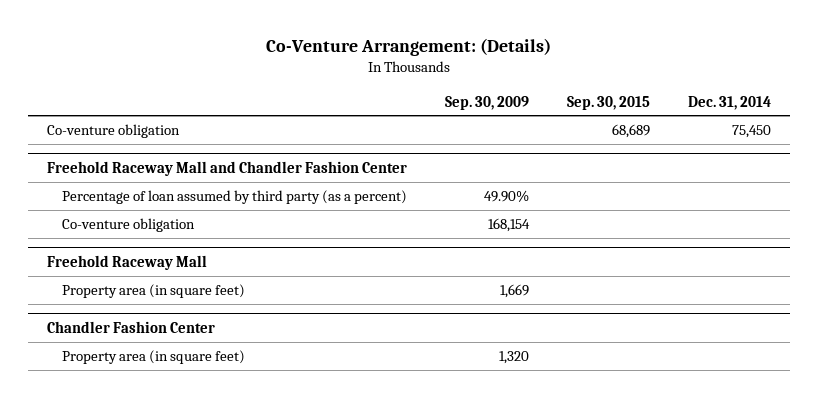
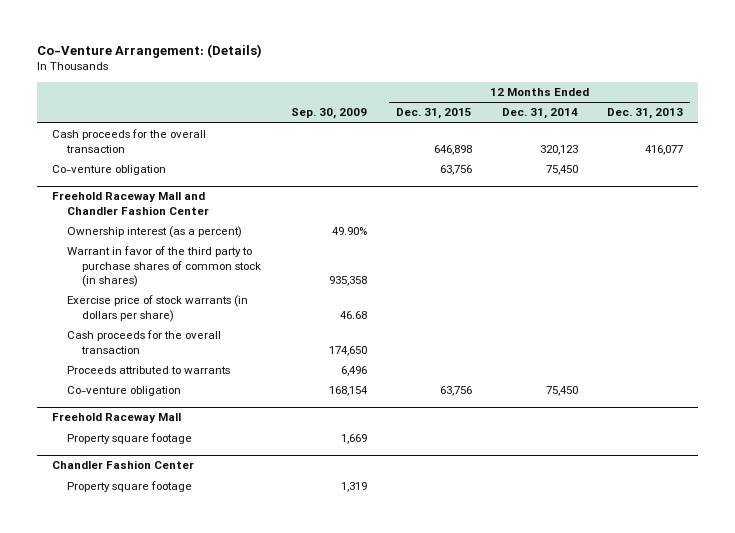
- | Sep. 30, 2009 | Sep. 30, 2015 | Dec. 31, 2014
+ | Sep. 30, 2009 | 12 Months Ended Dec. 31, 2015 | 12 Months Ended Dec. 31, 2014 | 12 Months Ended Dec. 31, 2013
+ Cash proceeds for the overall transaction | | 646,898 | 320,123 | 416,077
@ Freehold Raceway Mall and Chandler Fashion Center
- Percentage of loan assumed by third party (as a percent) | 49.90% | |
+ Ownership interest (as a percent) | 49.90% | | |
+ Warrant in favor of the third party to purchase shares of common stock (in shares) | 935,358 | | |
+ Exercise price of stock warrants (in dollars per share) | 46.68 | | |
+ Cash proceeds for the overall transaction | 174,650 | | |
+ Proceeds attributed to warrants | 6,496 | | |
@ Freehold Raceway Mall
- Property area (in square feet) | 1,669 | |
+ Property square footage | 1,669 | | |
@ Chandler Fashion Center
- Property area (in square feet) | 1,320 | |
+ Property square footage | 1,319 | | |

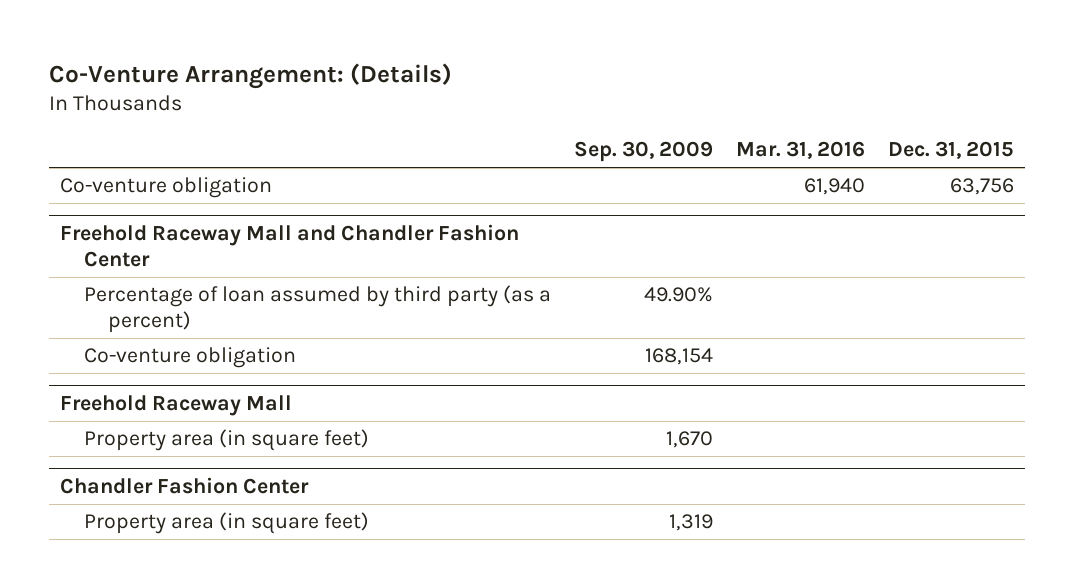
- | Sep. 30, 2009 | 12 Months Ended Dec. 31, 2015 | 12 Months Ended Dec. 31, 2014 | 12 Months Ended Dec. 31, 2013
+ | Sep. 30, 2009 | Mar. 31, 2016 | Dec. 31, 2015
- Cash proceeds for the overall transaction | | 646,898 | 320,123 | 416,077
@ Freehold Raceway Mall and Chandler Fashion Center
- Ownership interest (as a percent) | 49.90% | | |
- Warrant in favor of the third party to purchase shares of common stock (in shares) | 935,358 | | |
- Exercise price of stock warrants (in dollars per share) | 46.68 | | |
- Cash proceeds for the overall transaction | 174,650 | | |
- Proceeds attributed to warrants | 6,496 | | |
+ Percentage of loan assumed by third party (as a percent) | 49.90% | |
@ Freehold Raceway Mall
- Property square footage | 1,669 | | |
+ Property area (in square feet) | 1,670 | |
@ Chandler Fashion Center
- Property square footage | 1,319 | | |
+ Property area (in square feet) | 1,319 | |

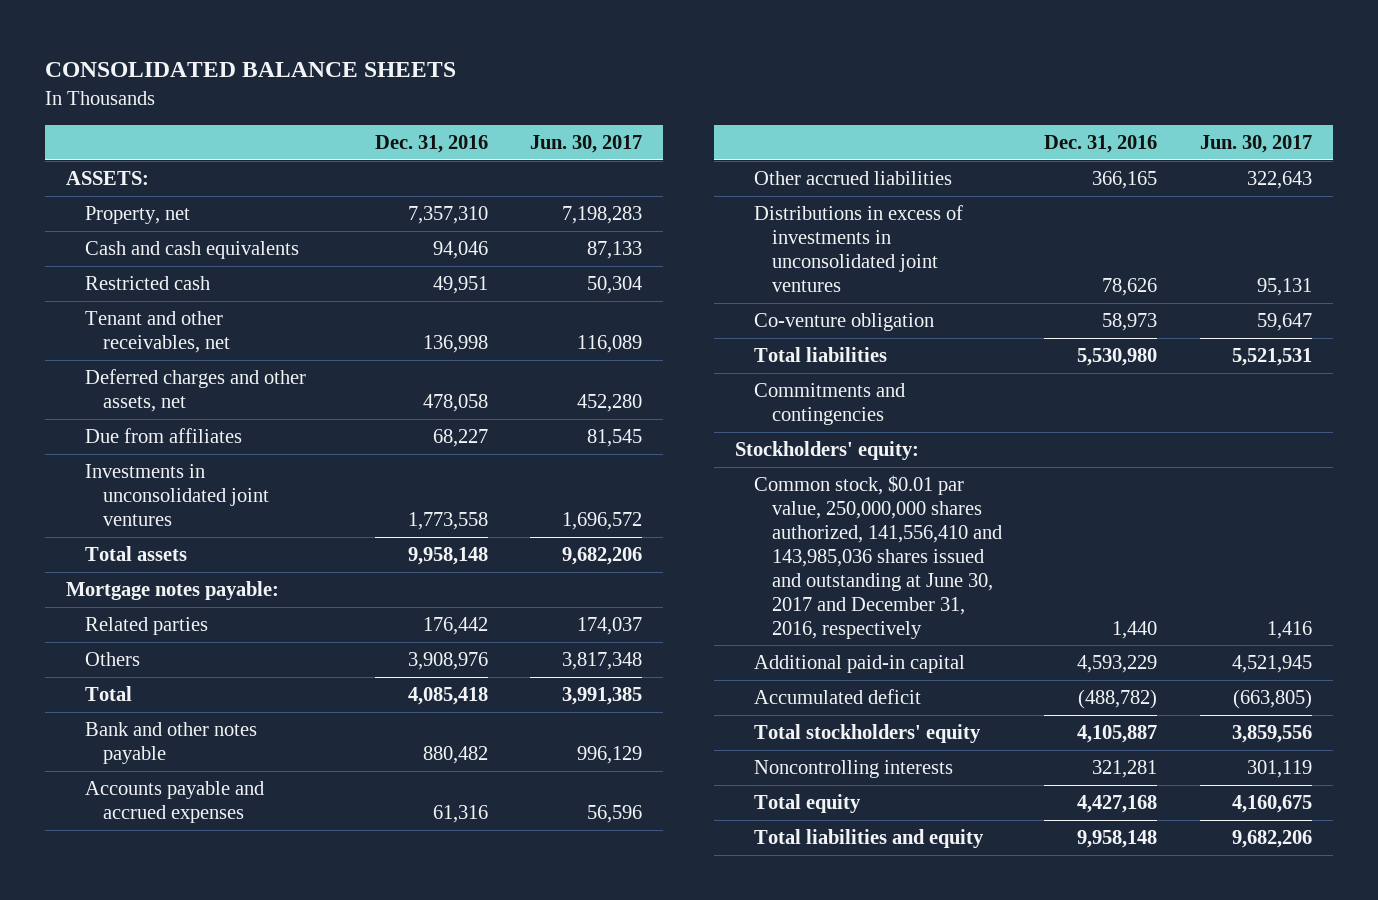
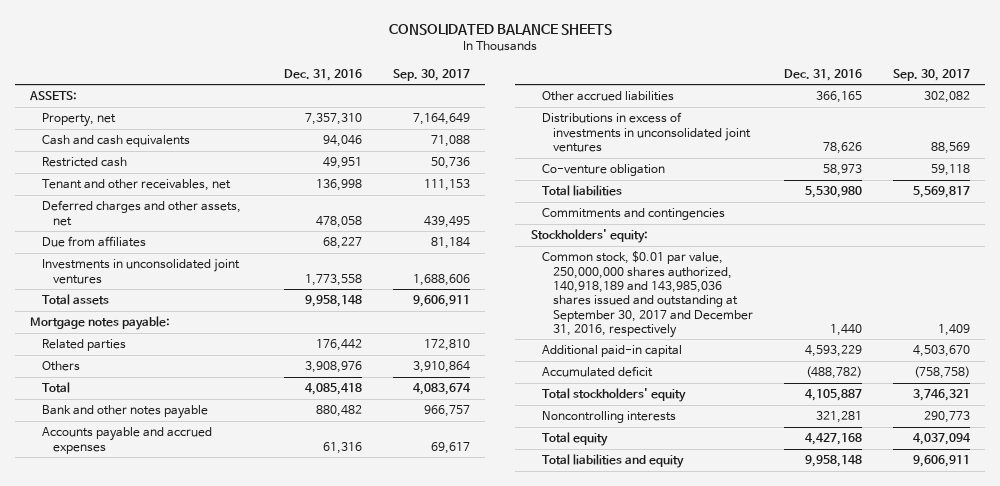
- | Dec. 31, 2016 | Jun. 30, 2017
+ | Dec. 31, 2016 | Sep. 30, 2017
- Common stock, $0.01 par value, 250,000,000 shares authorized, 141,556,410 and 143,985,036 shares issued and outstanding at June 30, 2017 and December 31, 2016, respectively | 1,440 | 1,416
+ Common stock, $0.01 par value, 250,000,000 shares authorized, 140,918,189 and 143,985,036 shares issued and outstanding at September 30, 2017 and December 31, 2016, respectively | 1,440 | 1,409

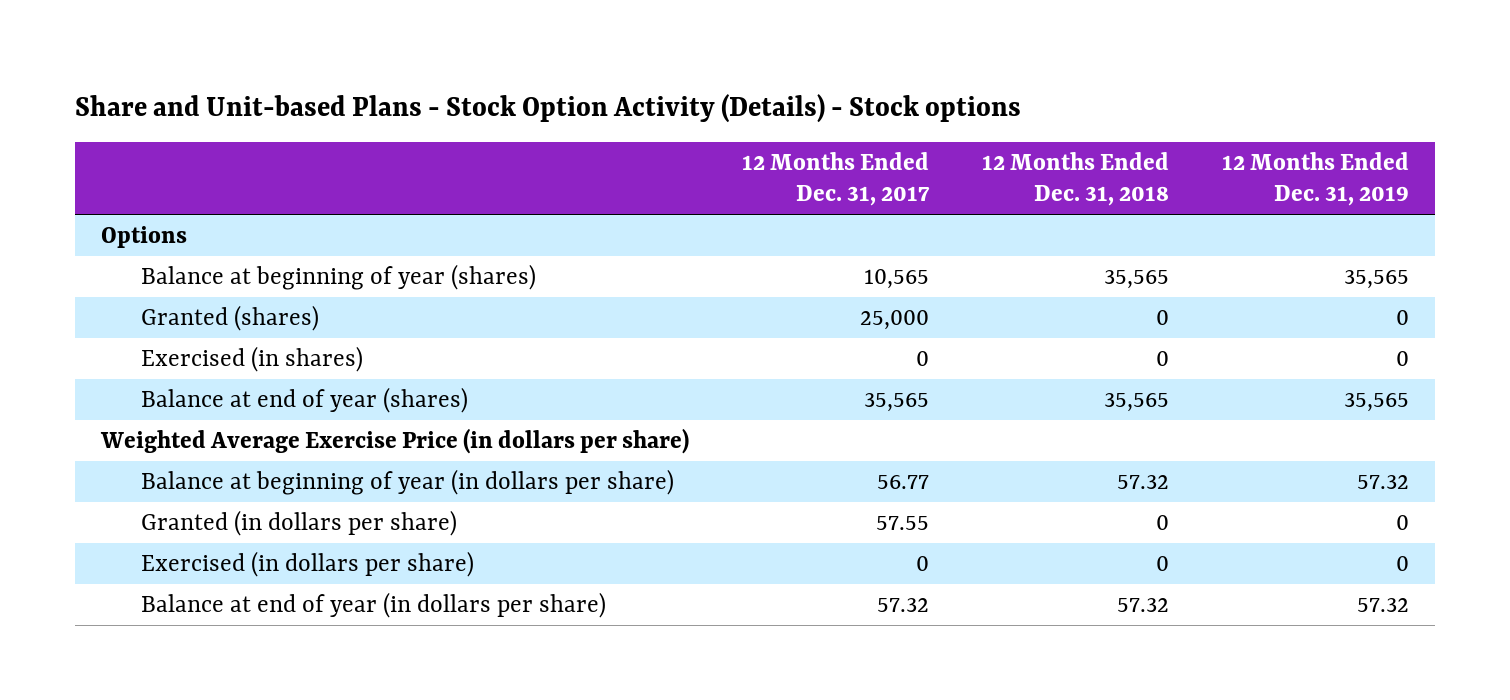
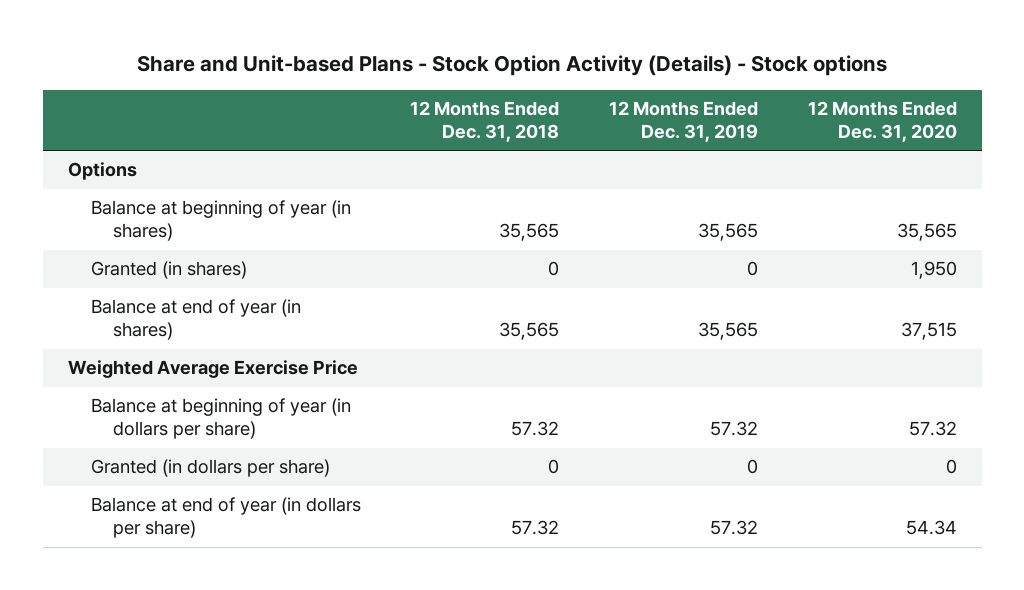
- | 12 Months Ended Dec. 31, 2017 | 12 Months Ended Dec. 31, 2018 | 12 Months Ended Dec. 31, 2019
+ | 12 Months Ended Dec. 31, 2018 | 12 Months Ended Dec. 31, 2019 | 12 Months Ended Dec. 31, 2020
- Balance at beginning of year (shares) | 10,565 | 35,565 | 35,565
- Granted (shares) | 25,000 | 0 | 0
- Exercised (in shares) | 0 | 0 | 0
- Balance at end of year (shares) | 35,565 | 35,565 | 35,565
- Weighted Average Exercise Price (in dollars per share)
+ Balance at beginning of year (in shares) | 35,565 | 35,565 | 35,565
+ Granted (in shares) | 0 | 0 | 1,950
+ Balance at end of year (in shares) | 35,565 | 35,565 | 37,515
+ Weighted Average Exercise Price
- Exercised (in dollars per share) | 0 | 0 | 0

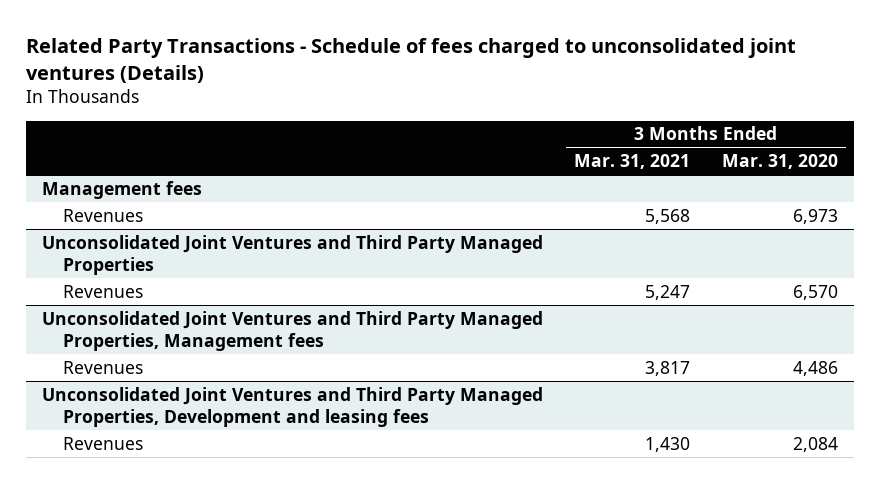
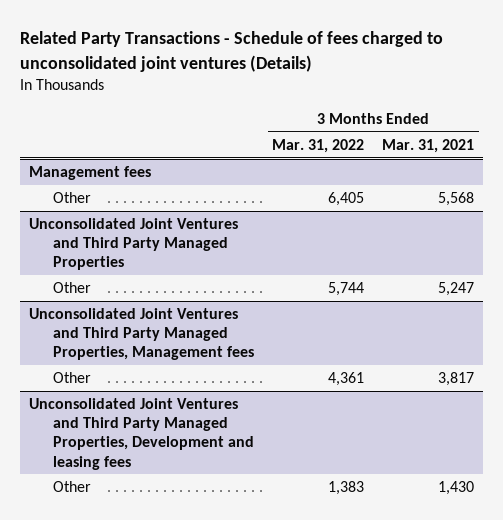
- | 3 Months Ended Mar. 31, 2021 | 3 Months Ended Mar. 31, 2020
+ | 3 Months Ended Mar. 31, 2022 | 3 Months Ended Mar. 31, 2021
@ Management fees
- Revenues | 5,568 | 6,973
+ Other | 6,405 | 5,568
@ Unconsolidated Joint Ventures and Third Party Managed Properties
- Revenues | 5,247 | 6,570
+ Other | 5,744 | 5,247
@ Unconsolidated Joint Ventures and Third Party Managed Properties, Management fees
- Revenues | 3,817 | 4,486
+ Other | 4,361 | 3,817
@ Unconsolidated Joint Ventures and Third Party Managed Properties, Development and leasing fees
- Revenues | 1,430 | 2,084
+ Other | 1,383 | 1,430

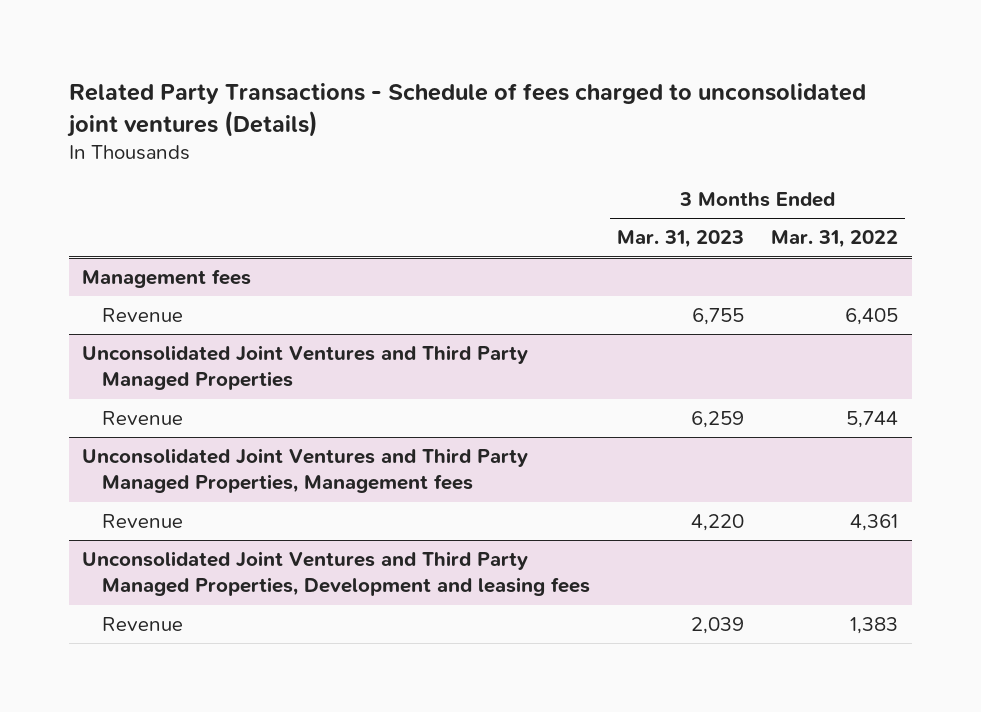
- | 3 Months Ended Mar. 31, 2022 | 3 Months Ended Mar. 31, 2021
+ | 3 Months Ended Mar. 31, 2023 | 3 Months Ended Mar. 31, 2022
@ Management fees
- Other | 6,405 | 5,568
+ Revenue | 6,755 | 6,405
@ Unconsolidated Joint Ventures and Third Party Managed Properties
- Other | 5,744 | 5,247
+ Revenue | 6,259 | 5,744
@ Unconsolidated Joint Ventures and Third Party Managed Properties, Management fees
- Other | 4,361 | 3,817
+ Revenue | 4,220 | 4,361
@ Unconsolidated Joint Ventures and Third Party Managed Properties, Development and leasing fees
- Other | 1,383 | 1,430
+ Revenue | 2,039 | 1,383

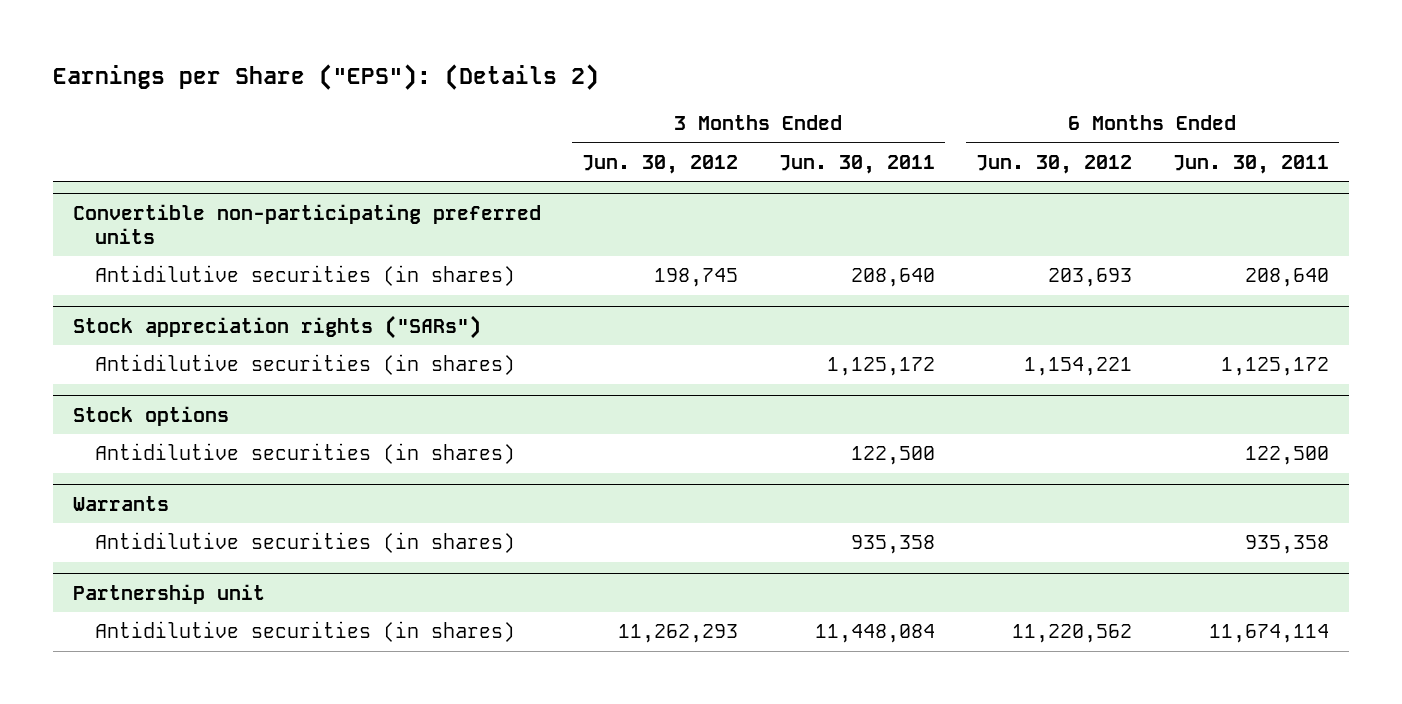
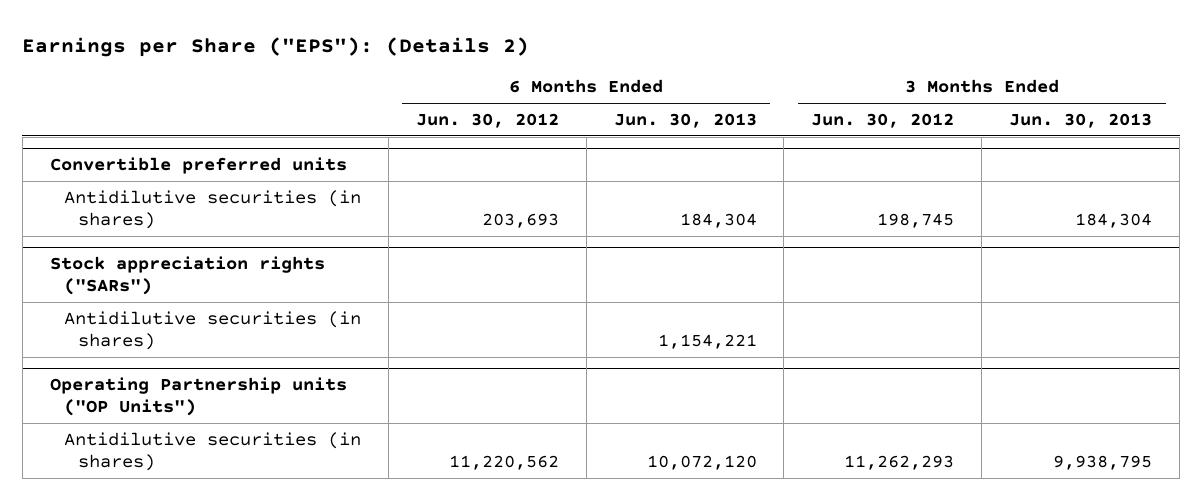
- | 3 Months Ended Jun. 30, 2012 | 3 Months Ended Jun. 30, 2011 | 6 Months Ended Jun. 30, 2012 | 6 Months Ended Jun. 30, 2011
+ | 6 Months Ended Jun. 30, 2012 | 6 Months Ended Jun. 30, 2013 | 3 Months Ended Jun. 30, 2012 | 3 Months Ended Jun. 30, 2013
- Convertible non-participating preferred units
+ Convertible preferred units
@ Stock appreciation rights ("SARs")
- Antidilutive securities (in shares) | | 1,125,172 | 1,154,221 | 1,125,172
- Stock options
- Warrants
- Antidilutive securities (in shares) | | 935,358 | | 935,358
- Partnership unit
+ Operating Partnership units ("OP Units")

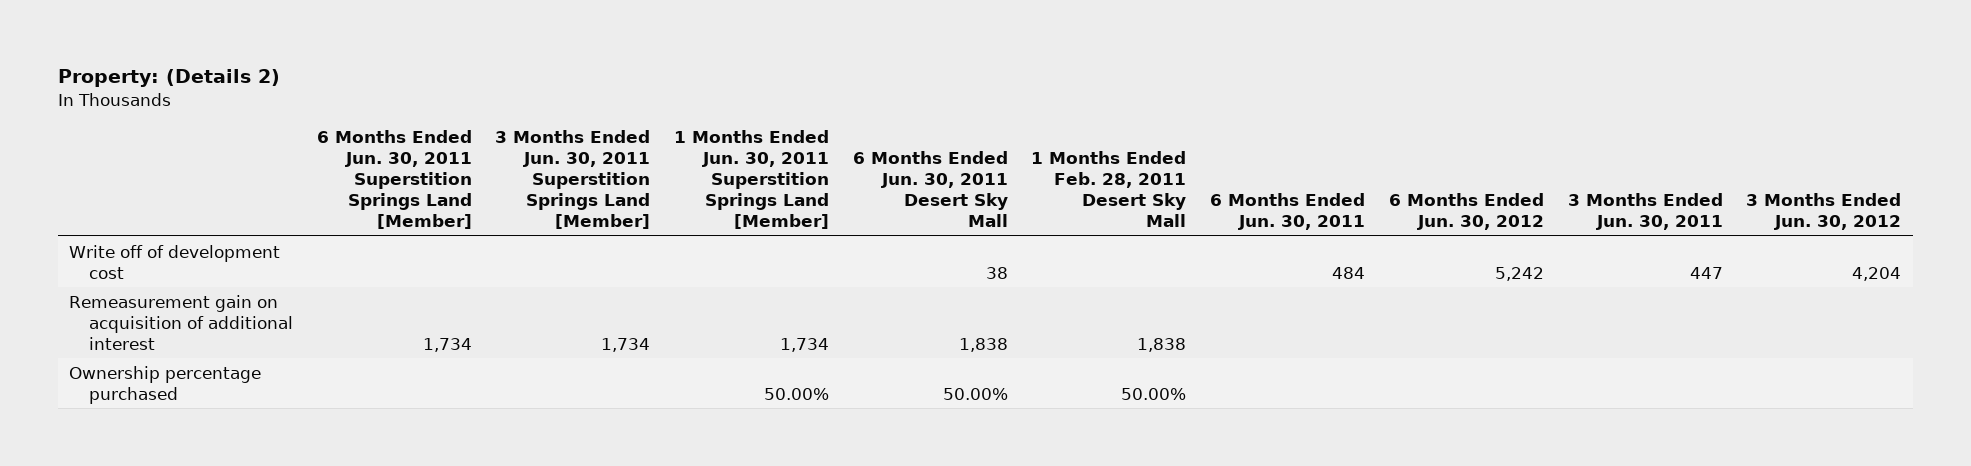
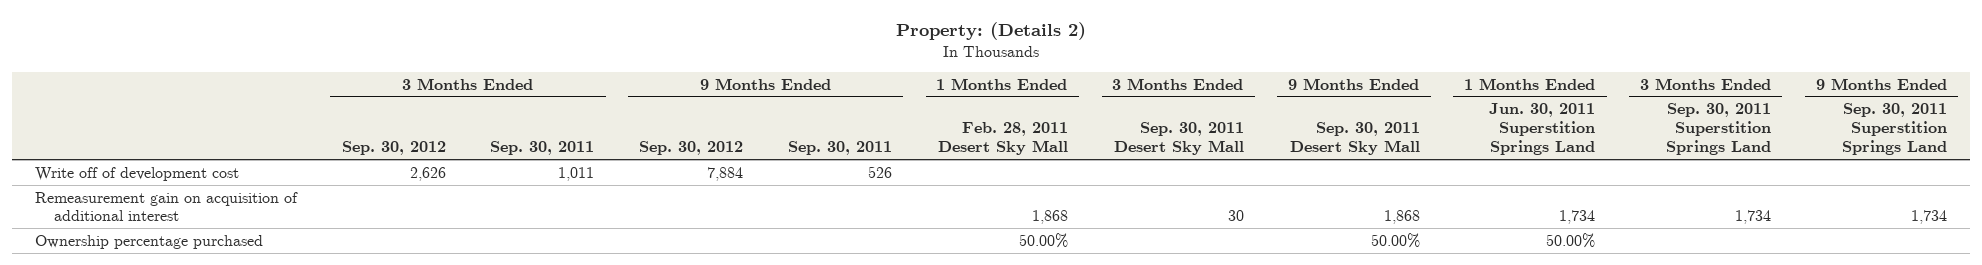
- | 6 Months Ended Jun. 30, 2011 Superstition Springs Land [Member] | 3 Months Ended Jun. 30, 2011 Superstition Springs Land [Member] | 1 Months Ended Jun. 30, 2011 Superstition Springs Land [Member] | 6 Months Ended Jun. 30, 2011 Desert Sky Mall | 1 Months Ended Feb. 28, 2011 Desert Sky Mall | 6 Months Ended Jun. 30, 2011 | 6 Months Ended Jun. 30, 2012 | 3 Months Ended Jun. 30, 2011 | 3 Months Ended Jun. 30, 2012
+ | 3 Months Ended Sep. 30, 2012 | 3 Months Ended Sep. 30, 2011 | 9 Months Ended Sep. 30, 2012 | 9 Months Ended Sep. 30, 2011 | 1 Months Ended Feb. 28, 2011 Desert Sky Mall | 3 Months Ended Sep. 30, 2011 Desert Sky Mall | 9 Months Ended Sep. 30, 2011 Desert Sky Mall | 1 Months Ended Jun. 30, 2011 Superstition Springs Land | 3 Months Ended Sep. 30, 2011 Superstition Springs Land | 9 Months Ended Sep. 30, 2011 Superstition Springs Land
- Remeasurement gain on acquisition of additional interest | 1,734 | 1,734 | 1,734 | 1,838 | 1,838 | | | |
+ Remeasurement gain on acquisition of additional interest | | | | | 1,868 | 30 | 1,868 | 1,734 | 1,734 | 1,734

